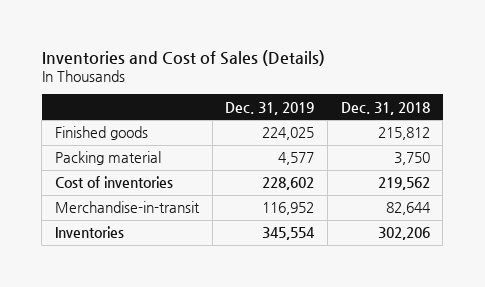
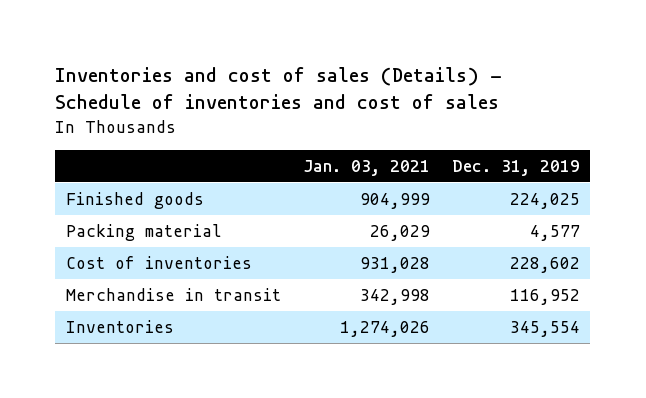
- Inventories and Cost of Sales (Details)
+ Inventories and cost of sales (Details) - Schedule of inventories and cost of sales
- | Dec. 31, 2019 | Dec. 31, 2018
+ | Jan. 03, 2021 | Dec. 31, 2019
- Merchandise-in-transit | 116,952 | 82,644
+ Merchandise in transit | 342,998 | 116,952

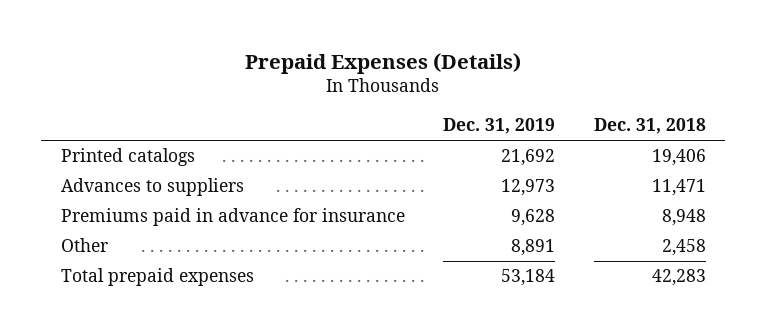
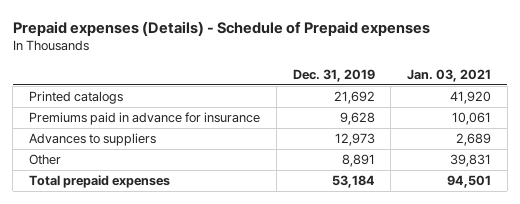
- Prepaid Expenses (Details)
+ Prepaid expenses (Details) - Schedule of Prepaid expenses
- | Dec. 31, 2019 | Dec. 31, 2018
+ | Dec. 31, 2019 | Jan. 03, 2021
moved down: Advances to suppliers | 12,973 | 2,689

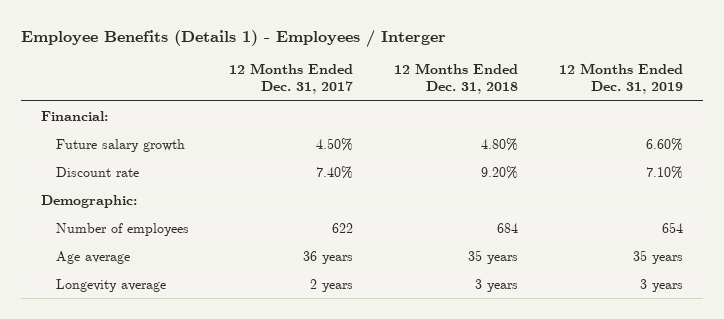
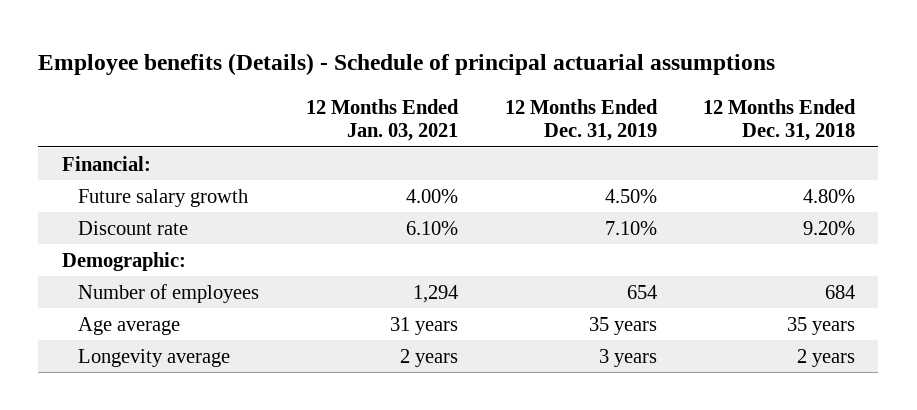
- Employee Benefits (Details 1) - Employees / Interger
+ Employee benefits (Details) - Schedule of principal actuarial assumptions
- | 12 Months Ended Dec. 31, 2017 | 12 Months Ended Dec. 31, 2018 | 12 Months Ended Dec. 31, 2019
+ | 12 Months Ended Jan. 03, 2021 | 12 Months Ended Dec. 31, 2019 | 12 Months Ended Dec. 31, 2018
- Future salary growth | 4.50% | 4.80% | 6.60%
+ Future salary growth | 4.00% | 4.50% | 4.80%
- Longevity average | 2 years | 3 years | 3 years
+ Longevity average | 2 years | 3 years | 2 years

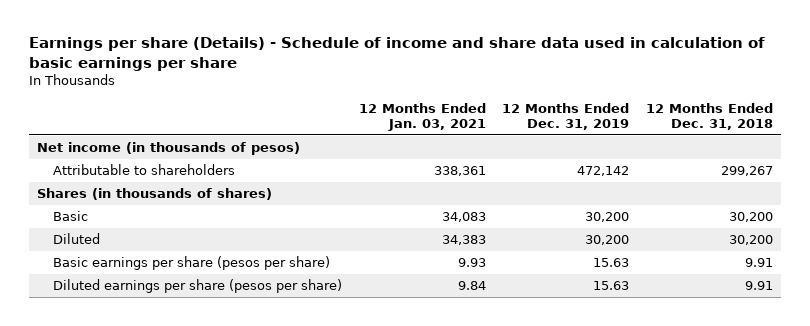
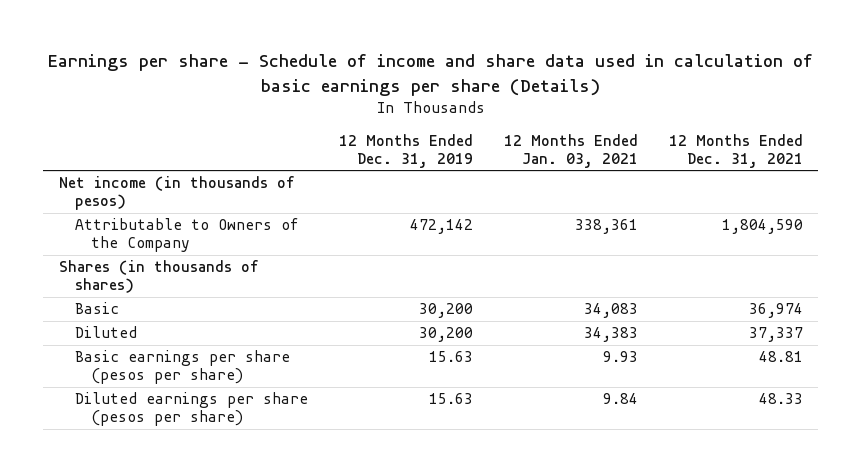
- Earnings per share (Details) - Schedule of income and share data used in calculation of basic earnings per share
+ Earnings per share - Schedule of income and share data used in calculation of basic earnings per share (Details)
- | 12 Months Ended Jan. 03, 2021 | 12 Months Ended Dec. 31, 2019 | 12 Months Ended Dec. 31, 2018
+ | 12 Months Ended Dec. 31, 2019 | 12 Months Ended Jan. 03, 2021 | 12 Months Ended Dec. 31, 2021
- Attributable to shareholders | 338,361 | 472,142 | 299,267
+ Attributable to Owners of the Company | 472,142 | 338,361 | 1,804,590

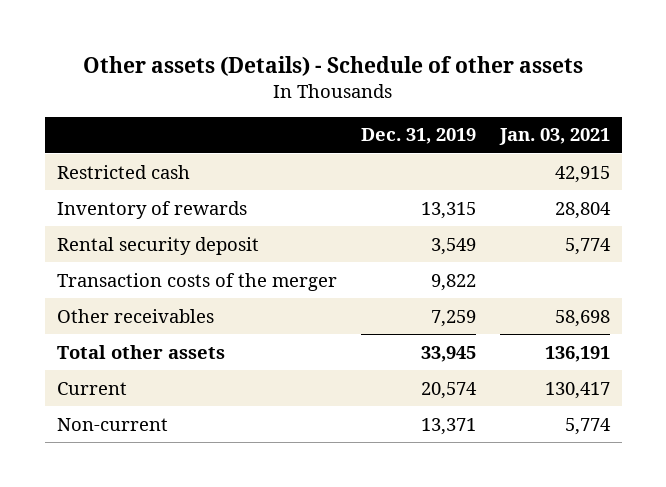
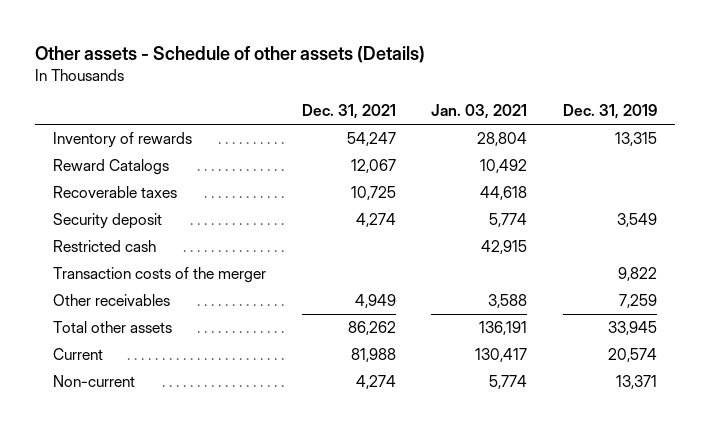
- Other assets (Details) - Schedule of other assets
+ Other assets - Schedule of other assets (Details)
- | Dec. 31, 2019 | Jan. 03, 2021
+ | Dec. 31, 2021 | Jan. 03, 2021 | Dec. 31, 2019
- Rental security deposit | 3,549 | 5,774
+ Reward Catalogs | 12,067 | 10,492 |
+ Recoverable taxes | 10,725 | 44,618 |
+ Security deposit | 4,274 | 5,774 | 3,549
moved down: Restricted cash | | 42,915 |
- Other receivables | 7,259 | 58,698
+ Other receivables | 4,949 | 3,588 | 7,259

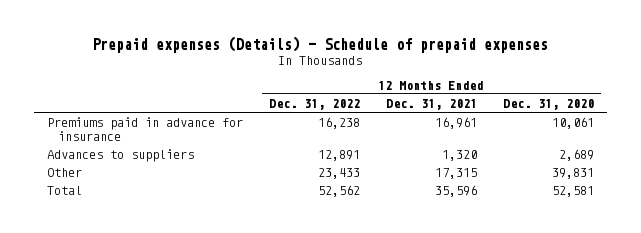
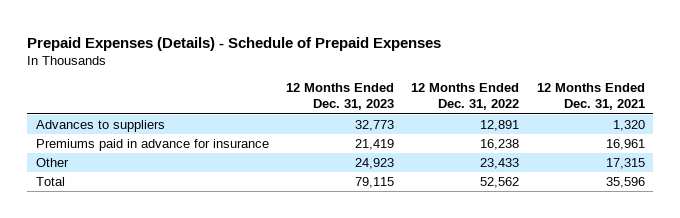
- Prepaid expenses (Details) - Schedule of prepaid expenses
+ Prepaid Expenses (Details) - Schedule of Prepaid Expenses
- | 12 Months Ended Dec. 31, 2022 | 12 Months Ended Dec. 31, 2021 | 12 Months Ended Dec. 31, 2020
+ | 12 Months Ended Dec. 31, 2023 | 12 Months Ended Dec. 31, 2022 | 12 Months Ended Dec. 31, 2021
moved down: Premiums paid in advance for insurance | 21,419 | 16,238 | 16,961

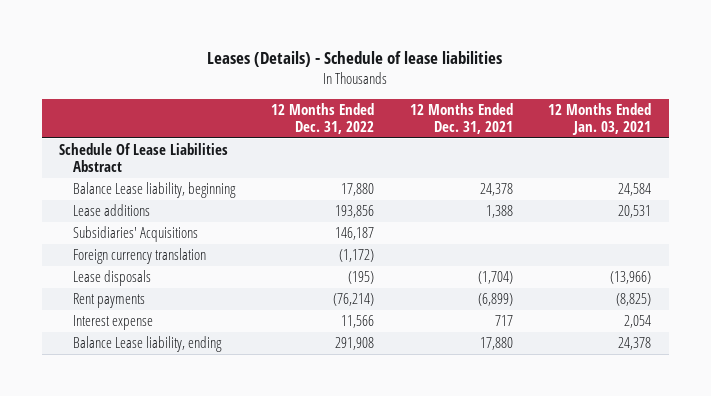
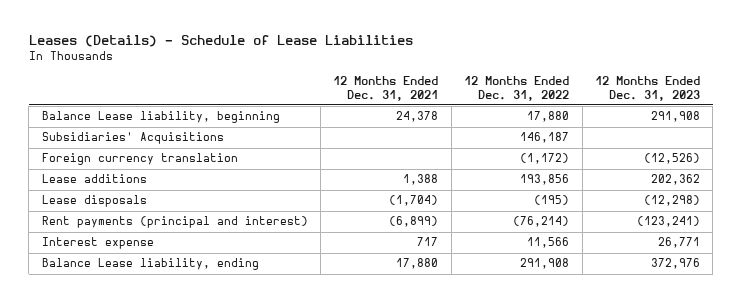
- Leases (Details) - Schedule of lease liabilities
+ Leases (Details) - Schedule of Lease Liabilities
- | 12 Months Ended Dec. 31, 2022 | 12 Months Ended Dec. 31, 2021 | 12 Months Ended Jan. 03, 2021
+ | 12 Months Ended Dec. 31, 2021 | 12 Months Ended Dec. 31, 2022 | 12 Months Ended Dec. 31, 2023
- Schedule Of Lease Liabilities Abstract
moved down: Lease additions | 1,388 | 193,856 | 202,362
- Rent payments | (76,214) | (6,899) | (8,825)
+ Rent payments (principal and interest) | (6,899) | (76,214) | (123,241)

